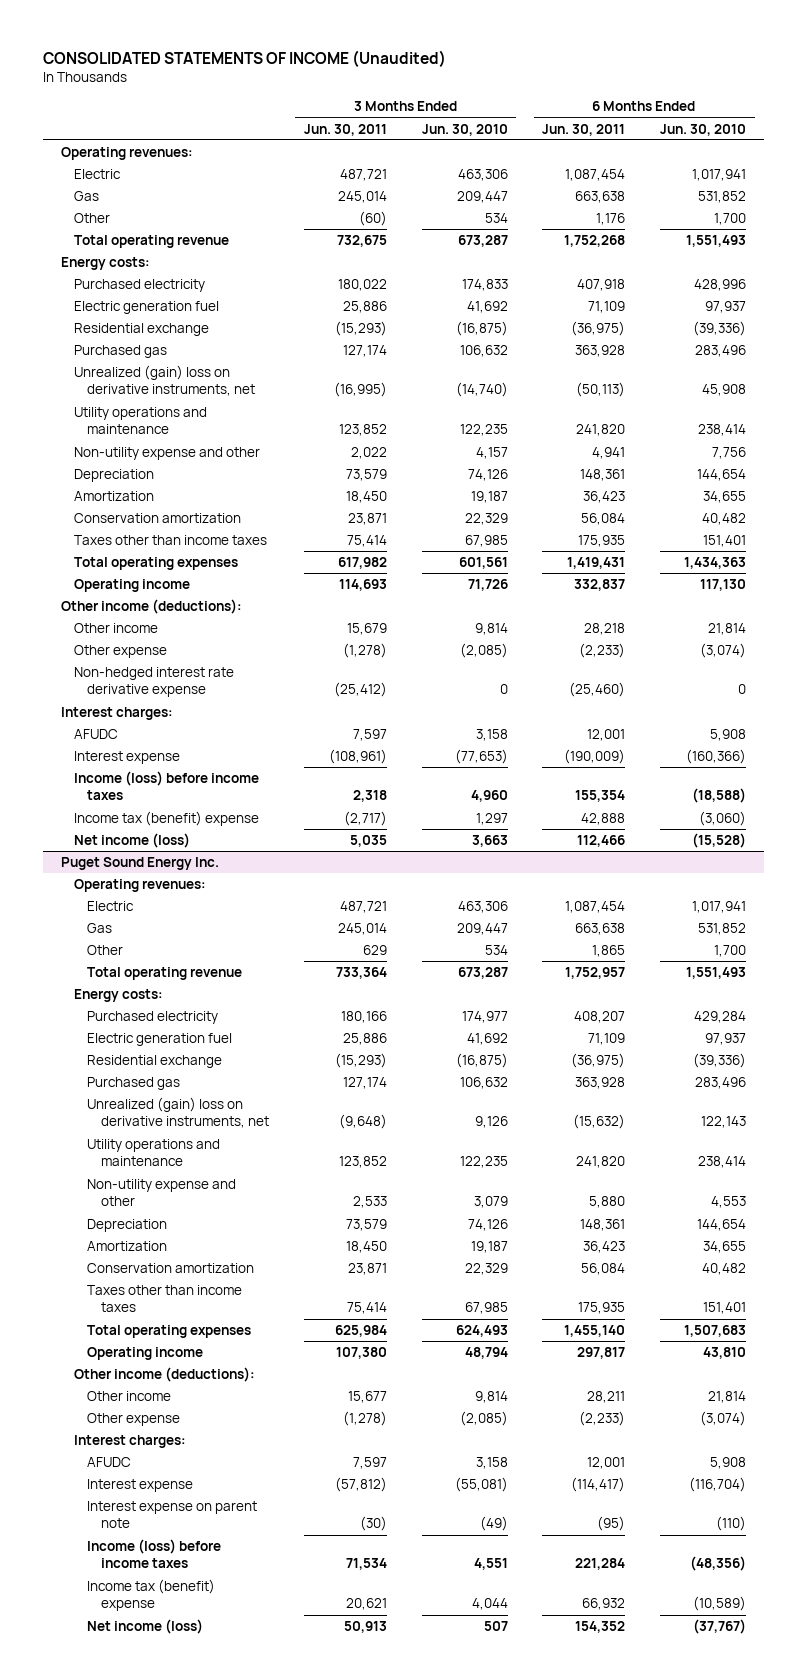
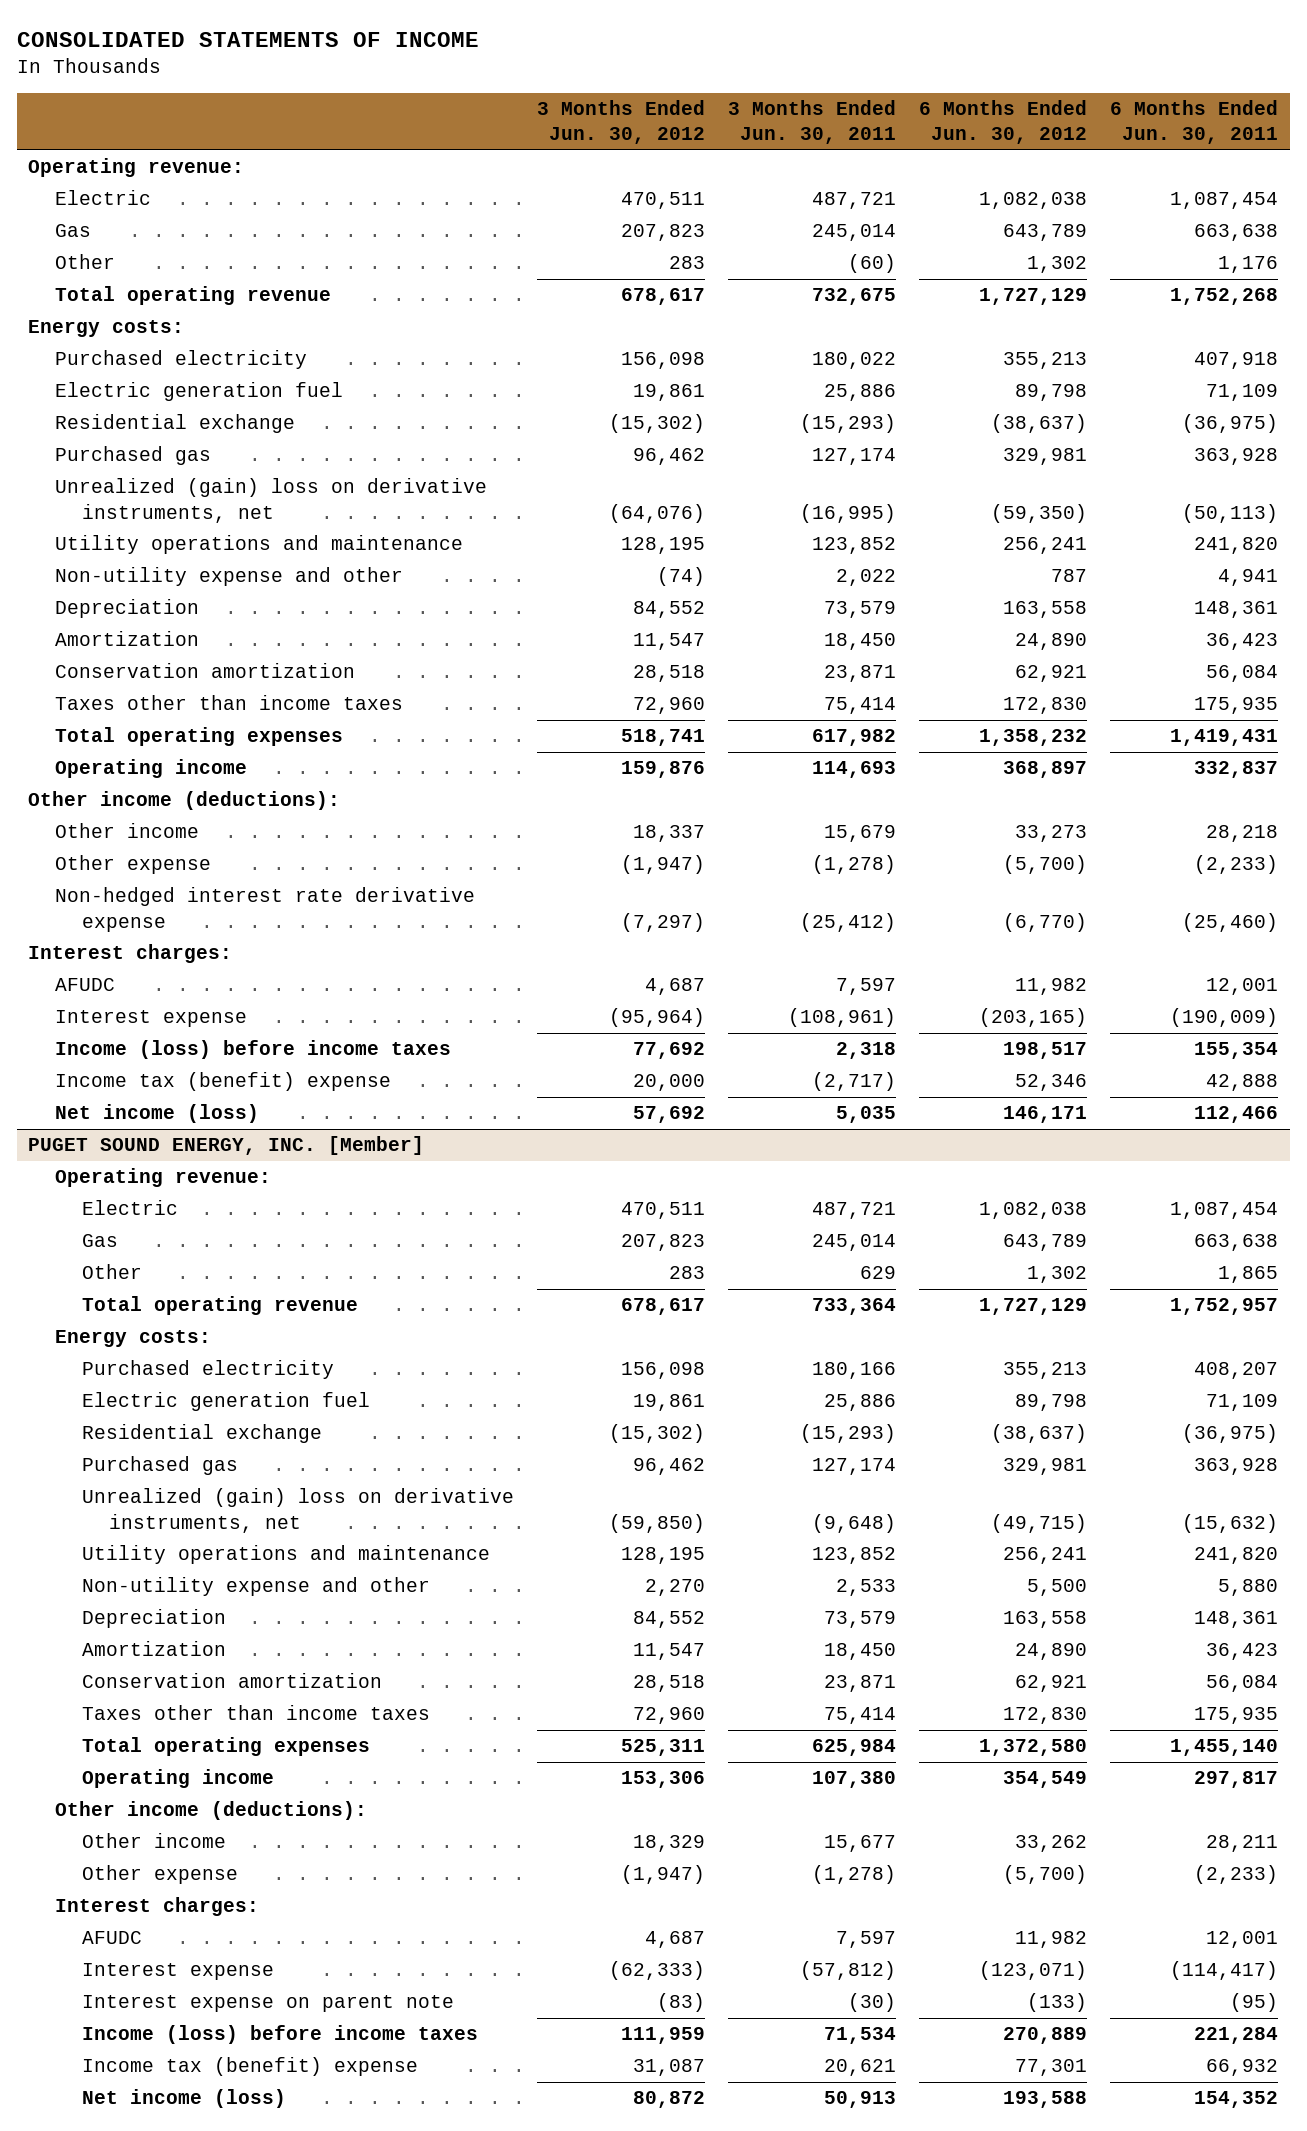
- CONSOLIDATED STATEMENTS OF INCOME (Unaudited)
+ CONSOLIDATED STATEMENTS OF INCOME
- | 3 Months Ended Jun. 30, 2011 | 3 Months Ended Jun. 30, 2010 | 6 Months Ended Jun. 30, 2011 | 6 Months Ended Jun. 30, 2010
+ | 3 Months Ended Jun. 30, 2012 | 3 Months Ended Jun. 30, 2011 | 6 Months Ended Jun. 30, 2012 | 6 Months Ended Jun. 30, 2011
- Operating revenues:
+ Operating revenue:
- Puget Sound Energy Inc.
- Operating revenues:
+ PUGET SOUND ENERGY, INC. [Member]
+ Operating revenue:

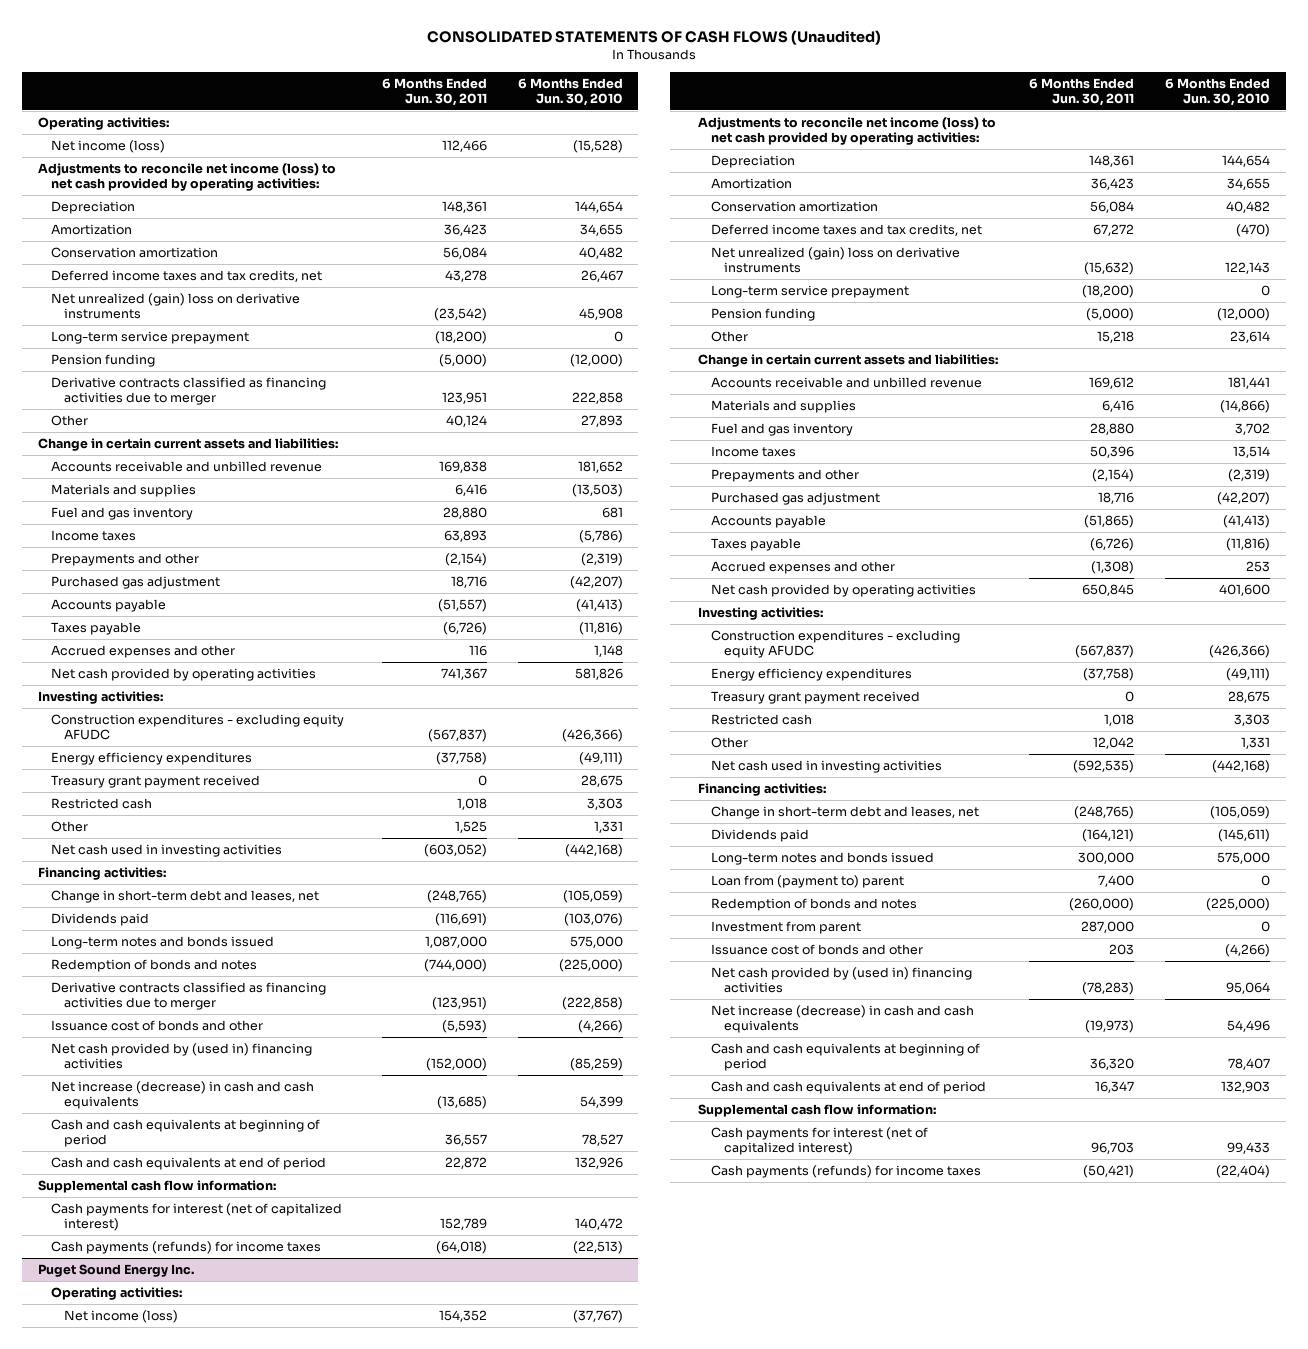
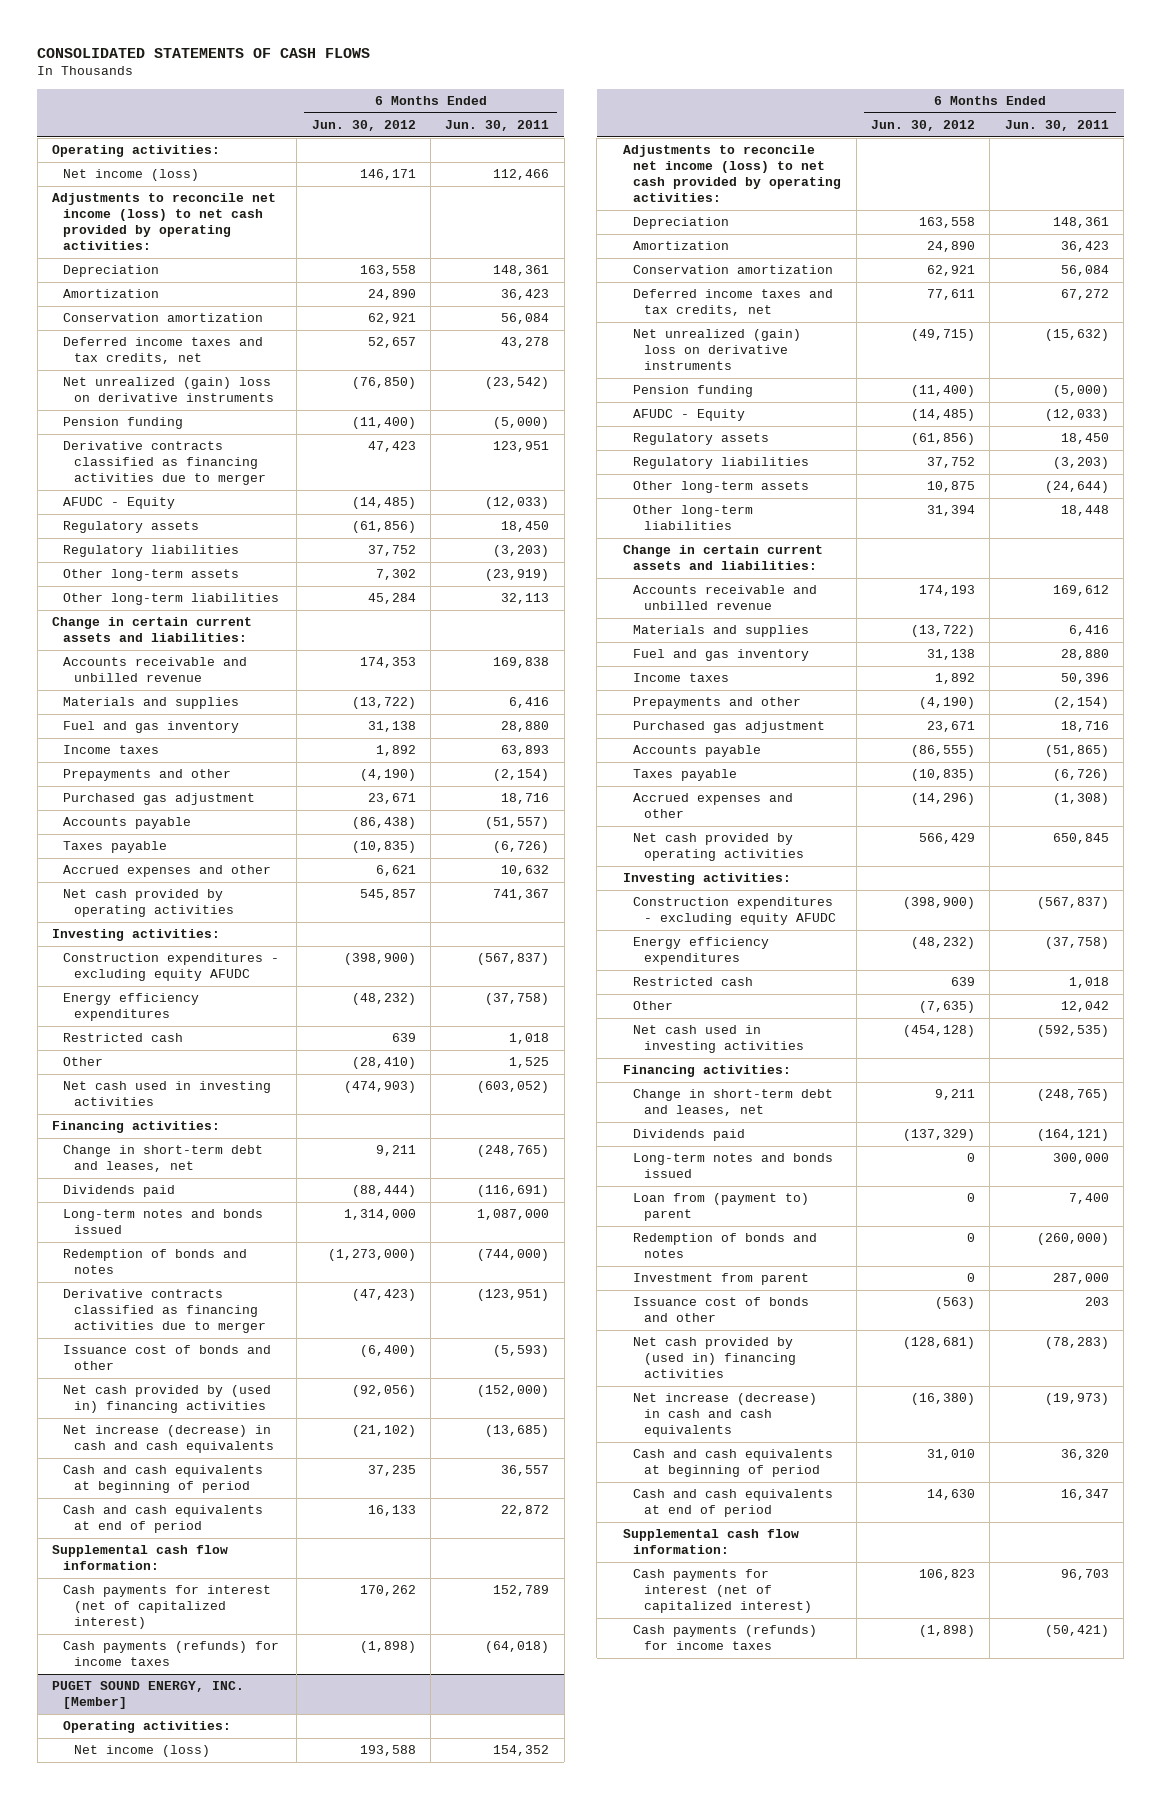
- CONSOLIDATED STATEMENTS OF CASH FLOWS (Unaudited)
+ CONSOLIDATED STATEMENTS OF CASH FLOWS
- | 6 Months Ended Jun. 30, 2011 | 6 Months Ended Jun. 30, 2010
+ | 6 Months Ended Jun. 30, 2012 | 6 Months Ended Jun. 30, 2011
- Long-term service prepayment | (18,200) | 0
- Other | 40,124 | 27,893
+ AFUDC - Equity | (14,485) | (12,033)
+ Regulatory assets | (61,856) | 18,450
+ Regulatory liabilities | 37,752 | (3,203)
+ Other long-term assets | 7,302 | (23,919)
+ Other long-term liabilities | 45,284 | 32,113
- Accrued expenses and other | 116 | 1,148
+ Accrued expenses and other | 6,621 | 10,632
- Treasury grant payment received | 0 | 28,675
- Puget Sound Energy Inc.
+ PUGET SOUND ENERGY, INC. [Member]
- Long-term service prepayment | (18,200) | 0
- Other | 15,218 | 23,614
+ AFUDC - Equity | (14,485) | (12,033)
+ Regulatory assets | (61,856) | 18,450
+ Regulatory liabilities | 37,752 | (3,203)
+ Other long-term assets | 10,875 | (24,644)
+ Other long-term liabilities | 31,394 | 18,448
- Treasury grant payment received | 0 | 28,675

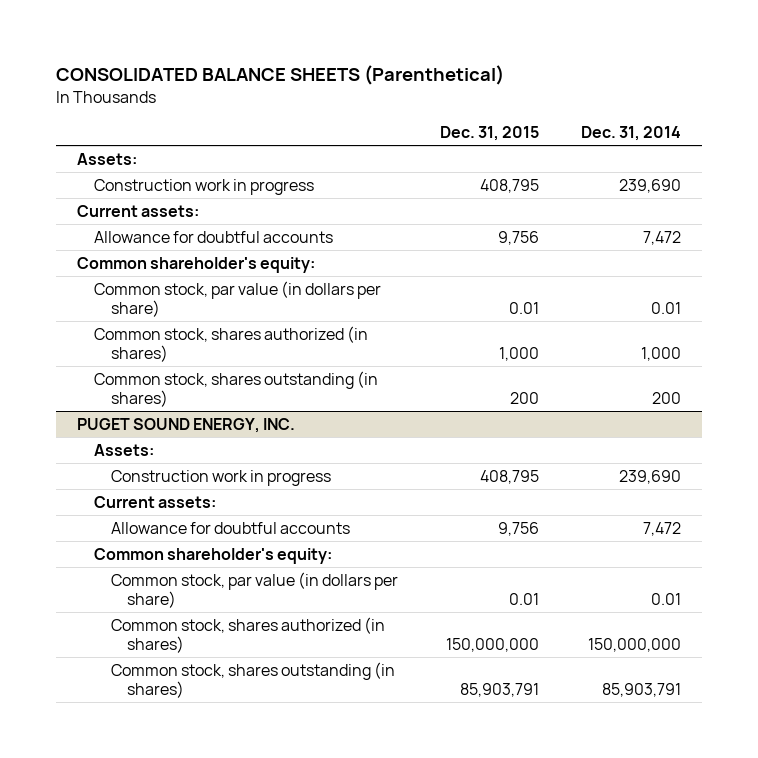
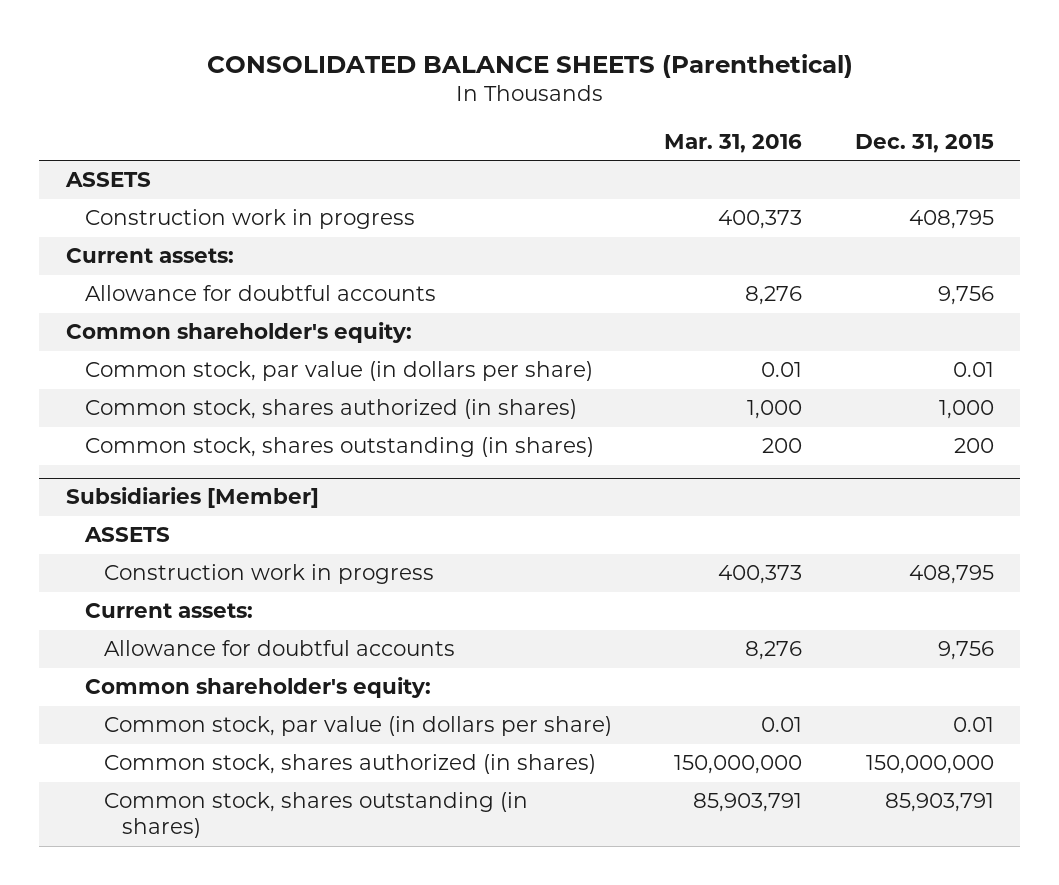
- | Dec. 31, 2015 | Dec. 31, 2014
+ | Mar. 31, 2016 | Dec. 31, 2015
- Assets:
+ ASSETS
- PUGET SOUND ENERGY, INC.
- Assets:
+ Subsidiaries [Member]
+ ASSETS

